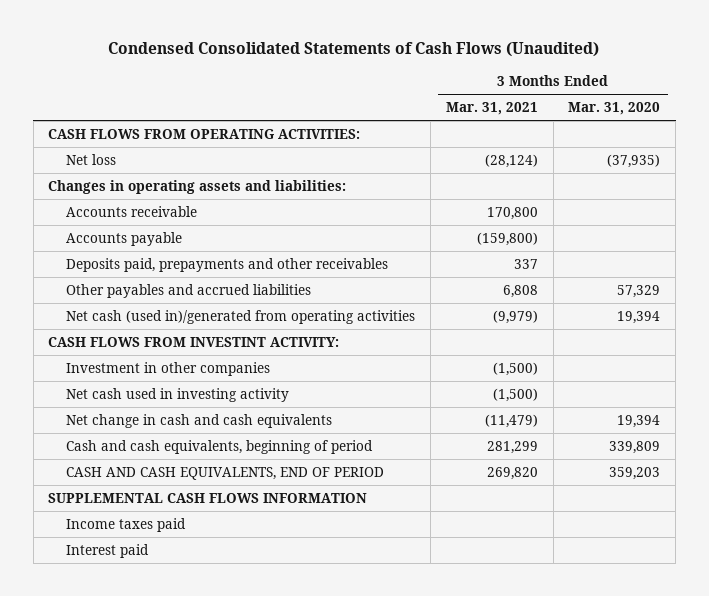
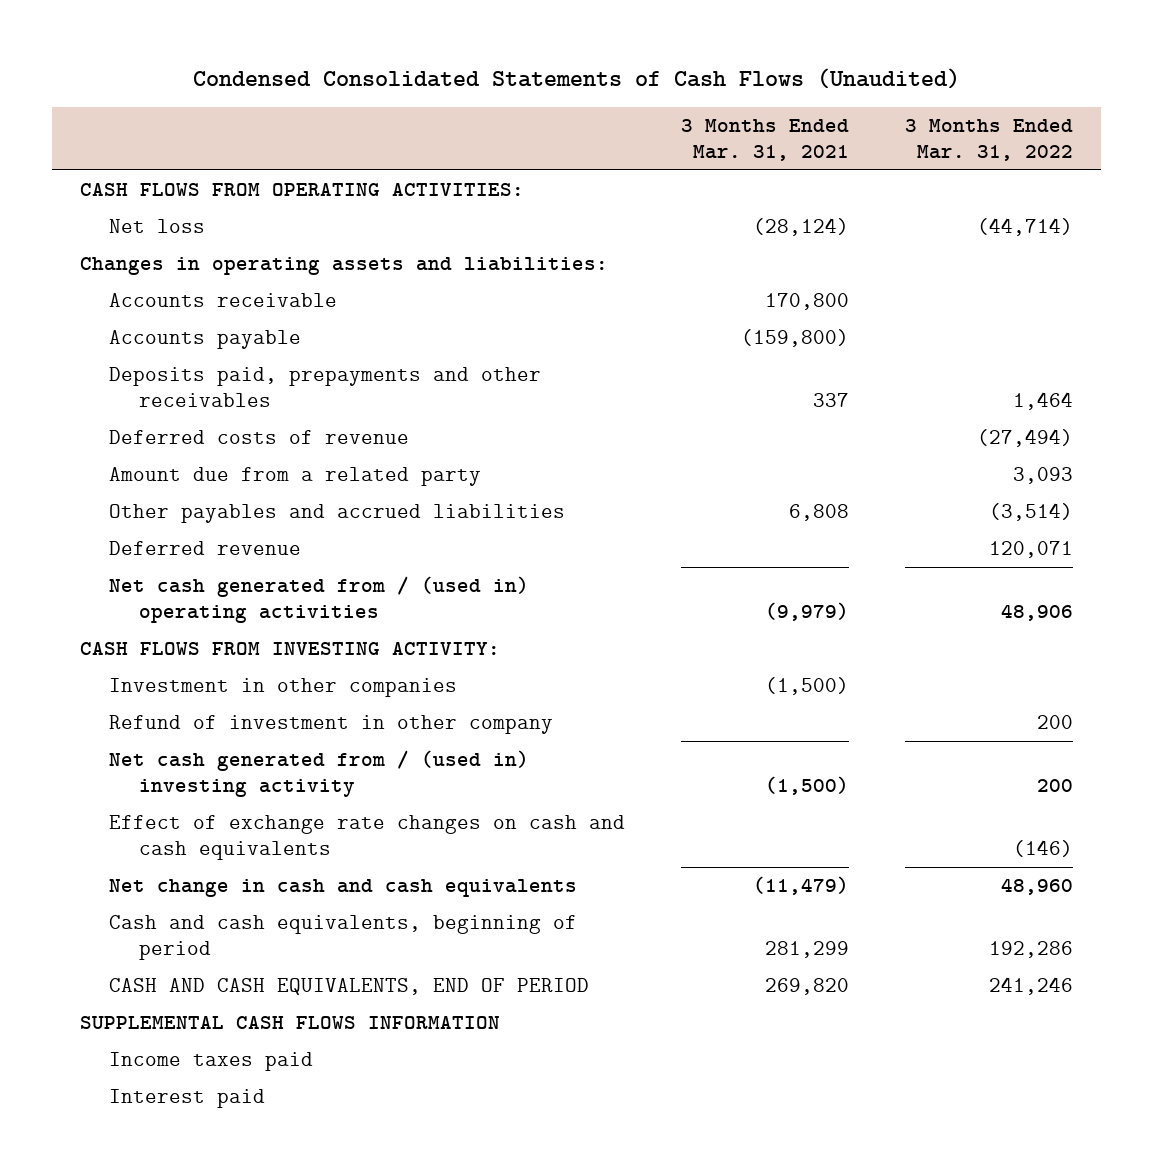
- | 3 Months Ended Mar. 31, 2021 | 3 Months Ended Mar. 31, 2020
+ | 3 Months Ended Mar. 31, 2021 | 3 Months Ended Mar. 31, 2022
+ Deferred costs of revenue | | (27,494)
+ Amount due from a related party | | 3,093
- Net cash (used in)/generated from operating activities | (9,979) | 19,394
- CASH FLOWS FROM INVESTINT ACTIVITY:
+ Deferred revenue | | 120,071
+ Net cash generated from / (used in) operating activities | (9,979) | 48,906
+ CASH FLOWS FROM INVESTING ACTIVITY:
- Net cash used in investing activity | (1,500) |
+ Refund of investment in other company | | 200
+ Net cash generated from / (used in) investing activity | (1,500) | 200
+ Effect of exchange rate changes on cash and cash equivalents | | (146)

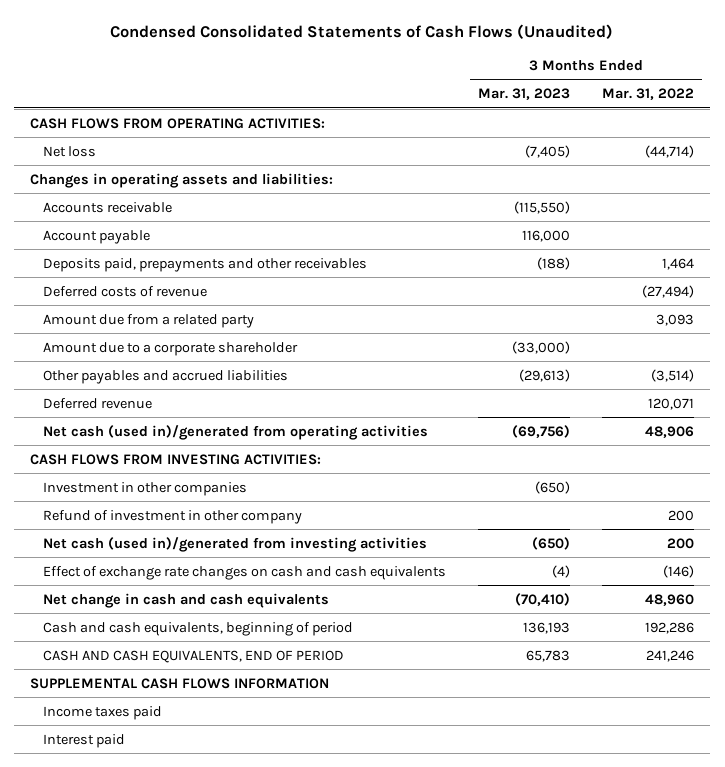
- | 3 Months Ended Mar. 31, 2021 | 3 Months Ended Mar. 31, 2022
+ | 3 Months Ended Mar. 31, 2023 | 3 Months Ended Mar. 31, 2022
- Accounts payable | (159,800) |
+ Account payable | 116,000 |
+ Amount due to a corporate shareholder | (33,000) |
- Net cash generated from / (used in) operating activities | (9,979) | 48,906
- CASH FLOWS FROM INVESTING ACTIVITY:
+ Net cash (used in)/generated from operating activities | (69,756) | 48,906
+ CASH FLOWS FROM INVESTING ACTIVITIES:
- Net cash generated from / (used in) investing activity | (1,500) | 200
+ Net cash (used in)/generated from investing activities | (650) | 200

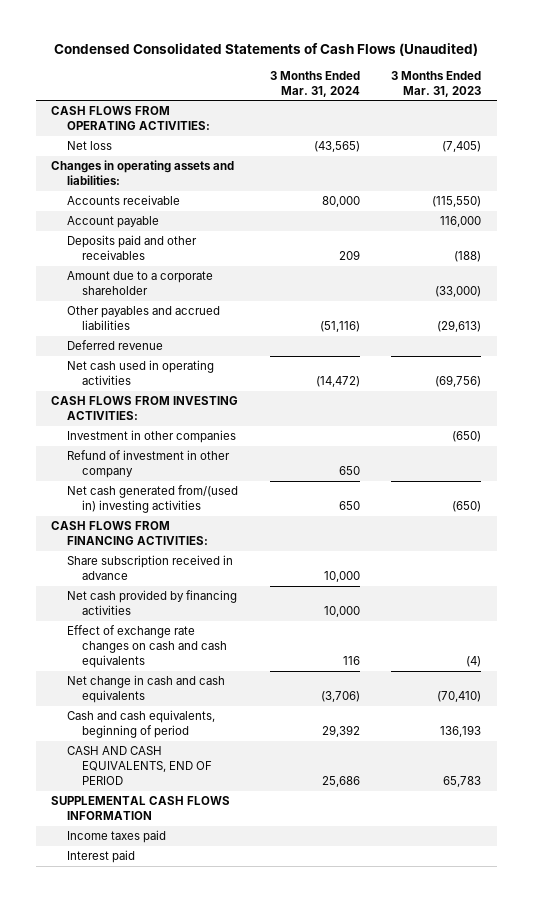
- | 3 Months Ended Mar. 31, 2023 | 3 Months Ended Mar. 31, 2022
+ | 3 Months Ended Mar. 31, 2024 | 3 Months Ended Mar. 31, 2023
- Deposits paid, prepayments and other receivables | (188) | 1,464
- Deferred costs of revenue | | (27,494)
- Amount due from a related party | | 3,093
+ Deposits paid and other receivables | 209 | (188)
- Net cash (used in)/generated from operating activities | (69,756) | 48,906
+ Net cash used in operating activities | (14,472) | (69,756)
- Net cash (used in)/generated from investing activities | (650) | 200
+ Net cash generated from/(used in) investing activities | 650 | (650)
+ CASH FLOWS FROM FINANCING ACTIVITIES:
+ Share subscription received in advance | 10,000 |
+ Net cash provided by financing activities | 10,000 |

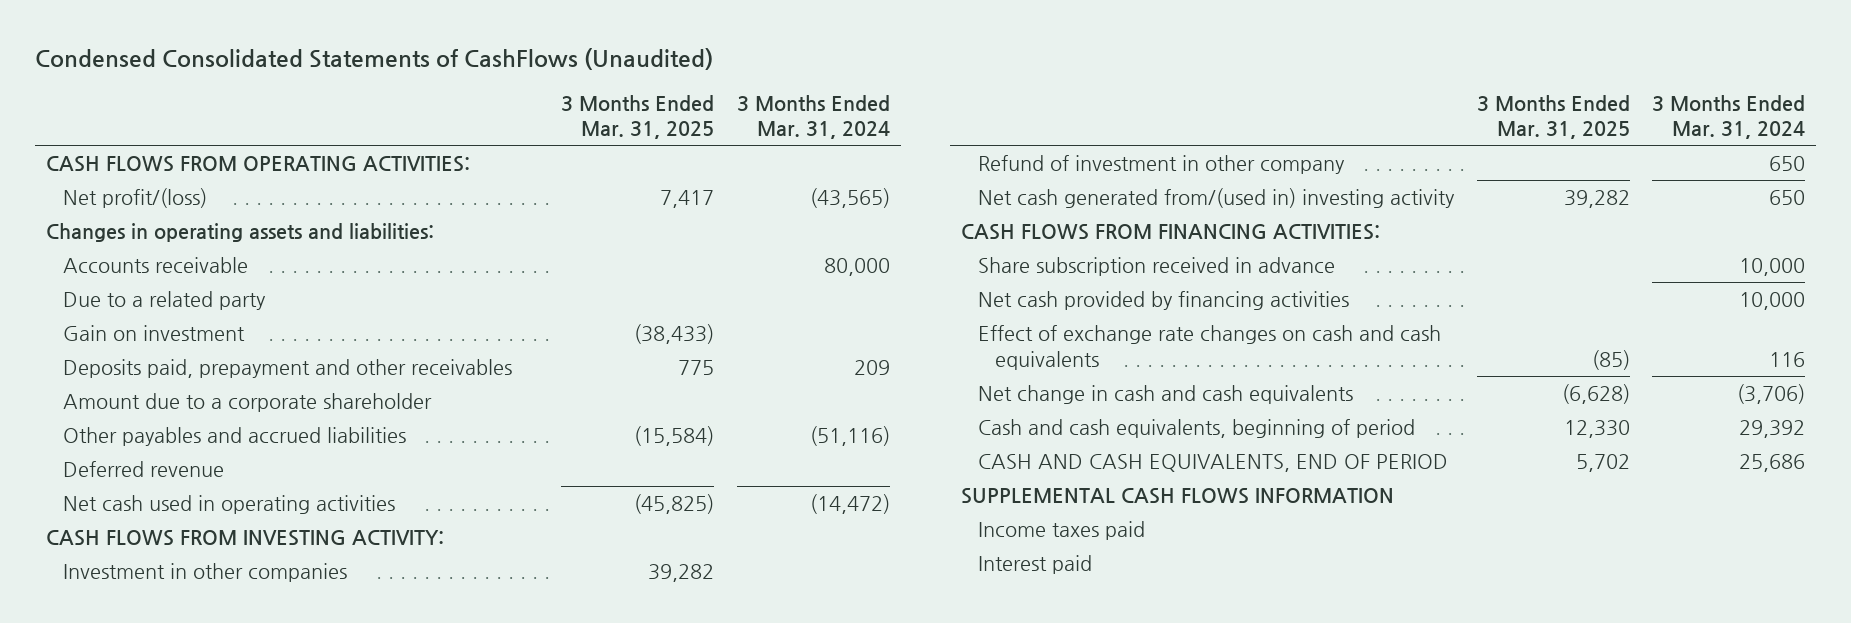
- Condensed Consolidated Statements of Cash Flows (Unaudited)
+ Condensed Consolidated Statements of CashFlows (Unaudited)
- | 3 Months Ended Mar. 31, 2024 | 3 Months Ended Mar. 31, 2023
+ | 3 Months Ended Mar. 31, 2025 | 3 Months Ended Mar. 31, 2024
- Net loss | (43,565) | (7,405)
+ Net profit/(loss) | 7,417 | (43,565)
- Account payable | | 116,000
- Deposits paid and other receivables | 209 | (188)
+ Due to a related party
+ Gain on investment | (38,433) |
+ Deposits paid, prepayment and other receivables | 775 | 209
- CASH FLOWS FROM INVESTING ACTIVITIES:
+ CASH FLOWS FROM INVESTING ACTIVITY:
- Net cash generated from/(used in) investing activities | 650 | (650)
+ Net cash generated from/(used in) investing activity | 39,282 | 650

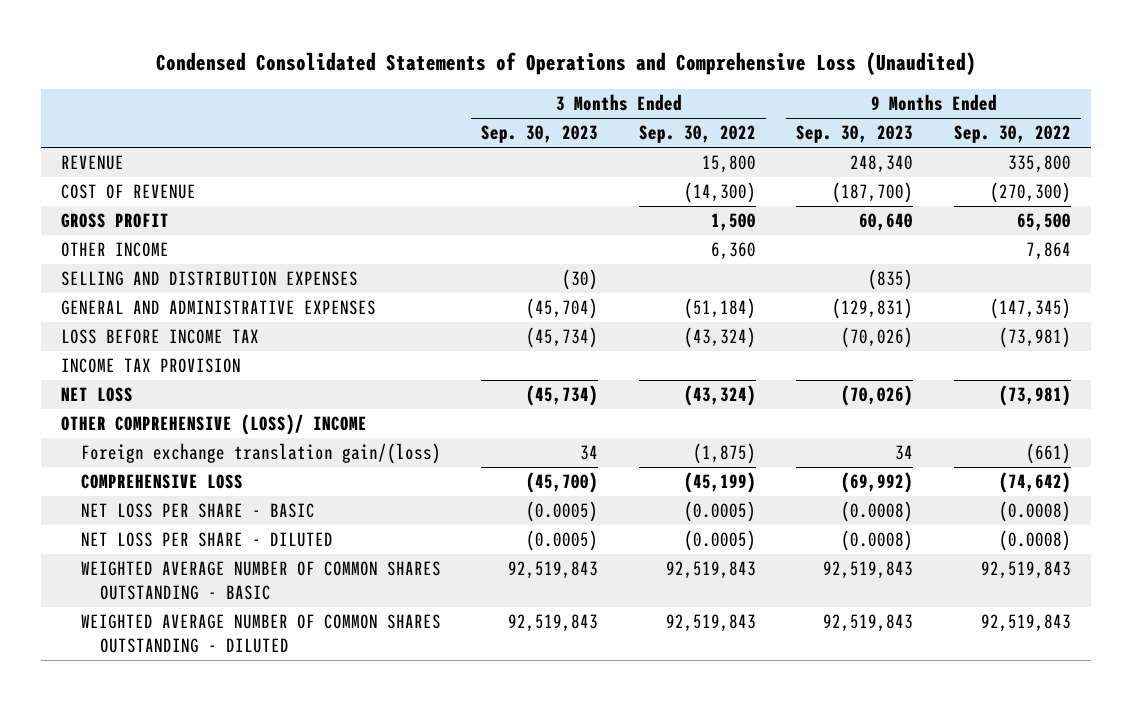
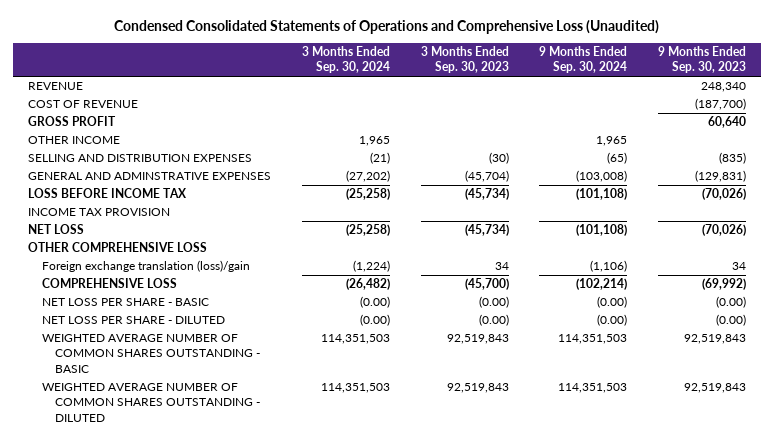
- | 3 Months Ended Sep. 30, 2023 | 3 Months Ended Sep. 30, 2022 | 9 Months Ended Sep. 30, 2023 | 9 Months Ended Sep. 30, 2022
+ | 3 Months Ended Sep. 30, 2024 | 3 Months Ended Sep. 30, 2023 | 9 Months Ended Sep. 30, 2024 | 9 Months Ended Sep. 30, 2023
- GENERAL AND ADMINISTRATIVE EXPENSES | (45,704) | (51,184) | (129,831) | (147,345)
+ GENERAL AND ADMINSTRATIVE EXPENSES | (27,202) | (45,704) | (103,008) | (129,831)
- OTHER COMPREHENSIVE (LOSS)/ INCOME
- Foreign exchange translation gain/(loss) | 34 | (1,875) | 34 | (661)
+ OTHER COMPREHENSIVE LOSS
+ Foreign exchange translation (loss)/gain | (1,224) | 34 | (1,106) | 34
- NET LOSS PER SHARE - BASIC | (0.0005) | (0.0005) | (0.0008) | (0.0008)
- NET LOSS PER SHARE - DILUTED | (0.0005) | (0.0005) | (0.0008) | (0.0008)
+ NET LOSS PER SHARE - BASIC | (0.00) | (0.00) | (0.00) | (0.00)
+ NET LOSS PER SHARE - DILUTED | (0.00) | (0.00) | (0.00) | (0.00)

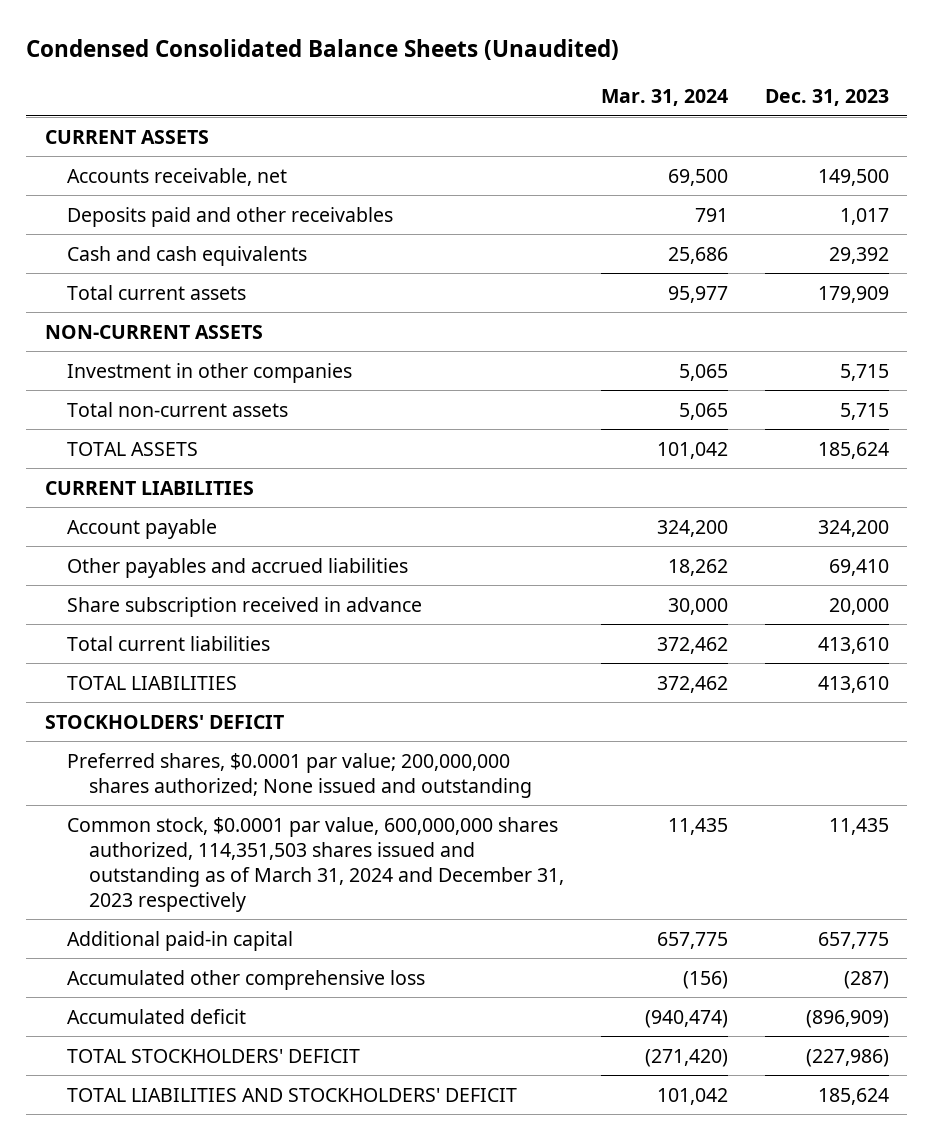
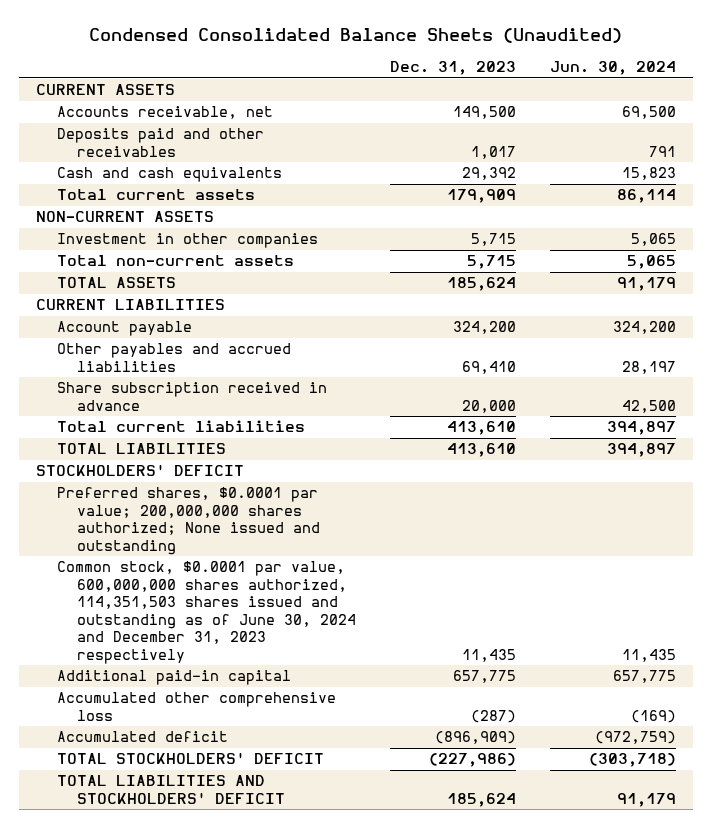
- | Mar. 31, 2024 | Dec. 31, 2023
+ | Dec. 31, 2023 | Jun. 30, 2024
- Common stock, $0.0001 par value, 600,000,000 shares authorized, 114,351,503 shares issued and outstanding as of March 31, 2024 and December 31, 2023 respectively | 11,435 | 11,435
+ Common stock, $0.0001 par value, 600,000,000 shares authorized, 114,351,503 shares issued and outstanding as of June 30, 2024 and December 31, 2023 respectively | 11,435 | 11,435

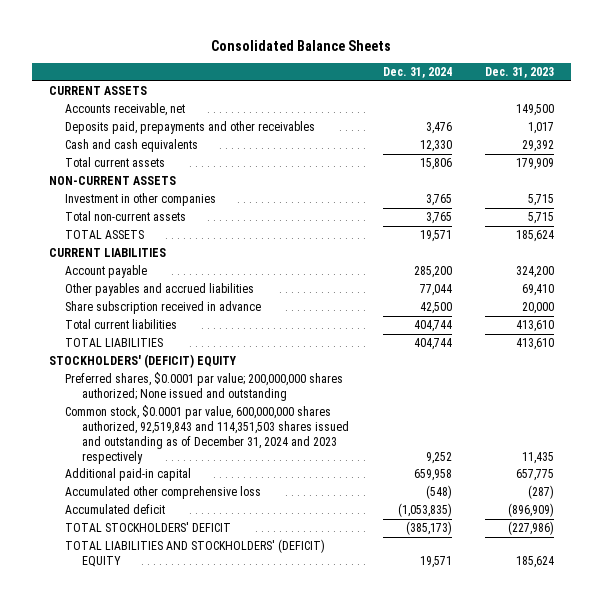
- Condensed Consolidated Balance Sheets (Unaudited)
+ Consolidated Balance Sheets
- | Dec. 31, 2023 | Jun. 30, 2024
+ | Dec. 31, 2024 | Dec. 31, 2023
- Deposits paid and other receivables | 1,017 | 791
+ Deposits paid, prepayments and other receivables | 3,476 | 1,017
- STOCKHOLDERS' DEFICIT
+ STOCKHOLDERS' (DEFICIT) EQUITY
- Common stock, $0.0001 par value, 600,000,000 shares authorized, 114,351,503 shares issued and outstanding as of June 30, 2024 and December 31, 2023 respectively | 11,435 | 11,435
+ Common stock, $0.0001 par value, 600,000,000 shares authorized, 92,519,843 and 114,351,503 shares issued and outstanding as of December 31, 2024 and 2023 respectively | 9,252 | 11,435
- TOTAL LIABILITIES AND STOCKHOLDERS' DEFICIT | 185,624 | 91,179
+ TOTAL LIABILITIES AND STOCKHOLDERS' (DEFICIT) EQUITY | 19,571 | 185,624

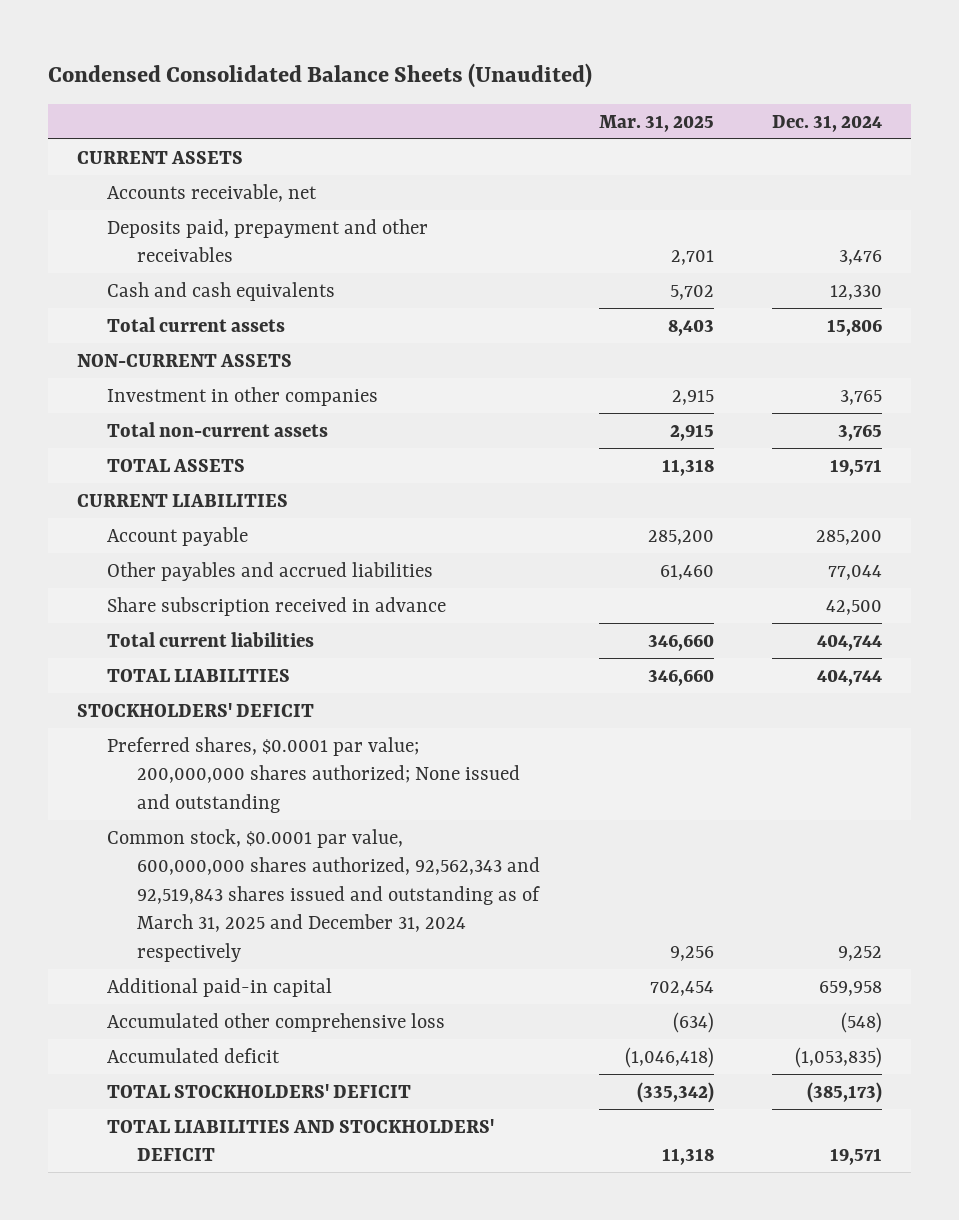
- Consolidated Balance Sheets
+ Condensed Consolidated Balance Sheets (Unaudited)
- | Dec. 31, 2024 | Dec. 31, 2023
+ | Mar. 31, 2025 | Dec. 31, 2024
- Deposits paid, prepayments and other receivables | 3,476 | 1,017
+ Deposits paid, prepayment and other receivables | 2,701 | 3,476
- STOCKHOLDERS' (DEFICIT) EQUITY
+ STOCKHOLDERS' DEFICIT
- Common stock, $0.0001 par value, 600,000,000 shares authorized, 92,519,843 and 114,351,503 shares issued and outstanding as of December 31, 2024 and 2023 respectively | 9,252 | 11,435
+ Common stock, $0.0001 par value, 600,000,000 shares authorized, 92,562,343 and 92,519,843 shares issued and outstanding as of March 31, 2025 and December 31, 2024 respectively | 9,256 | 9,252
- TOTAL LIABILITIES AND STOCKHOLDERS' (DEFICIT) EQUITY | 19,571 | 185,624
+ TOTAL LIABILITIES AND STOCKHOLDERS' DEFICIT | 11,318 | 19,571

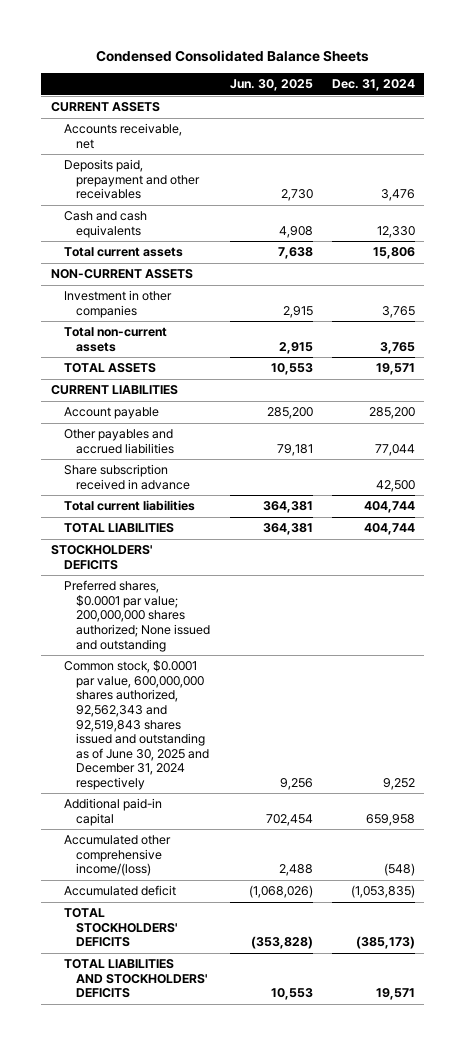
- Condensed Consolidated Balance Sheets (Unaudited)
+ Condensed Consolidated Balance Sheets
- | Mar. 31, 2025 | Dec. 31, 2024
+ | Jun. 30, 2025 | Dec. 31, 2024
- STOCKHOLDERS' DEFICIT
+ STOCKHOLDERS' DEFICITS
- Common stock, $0.0001 par value, 600,000,000 shares authorized, 92,562,343 and 92,519,843 shares issued and outstanding as of March 31, 2025 and December 31, 2024 respectively | 9,256 | 9,252
+ Common stock, $0.0001 par value, 600,000,000 shares authorized, 92,562,343 and 92,519,843 shares issued and outstanding as of June 30, 2025 and December 31, 2024 respectively | 9,256 | 9,252
- Accumulated other comprehensive loss | (634) | (548)
+ Accumulated other comprehensive income/(loss) | 2,488 | (548)
- TOTAL STOCKHOLDERS' DEFICIT | (335,342) | (385,173)
- TOTAL LIABILITIES AND STOCKHOLDERS' DEFICIT | 11,318 | 19,571
+ TOTAL STOCKHOLDERS' DEFICITS | (353,828) | (385,173)
+ TOTAL LIABILITIES AND STOCKHOLDERS' DEFICITS | 10,553 | 19,571

